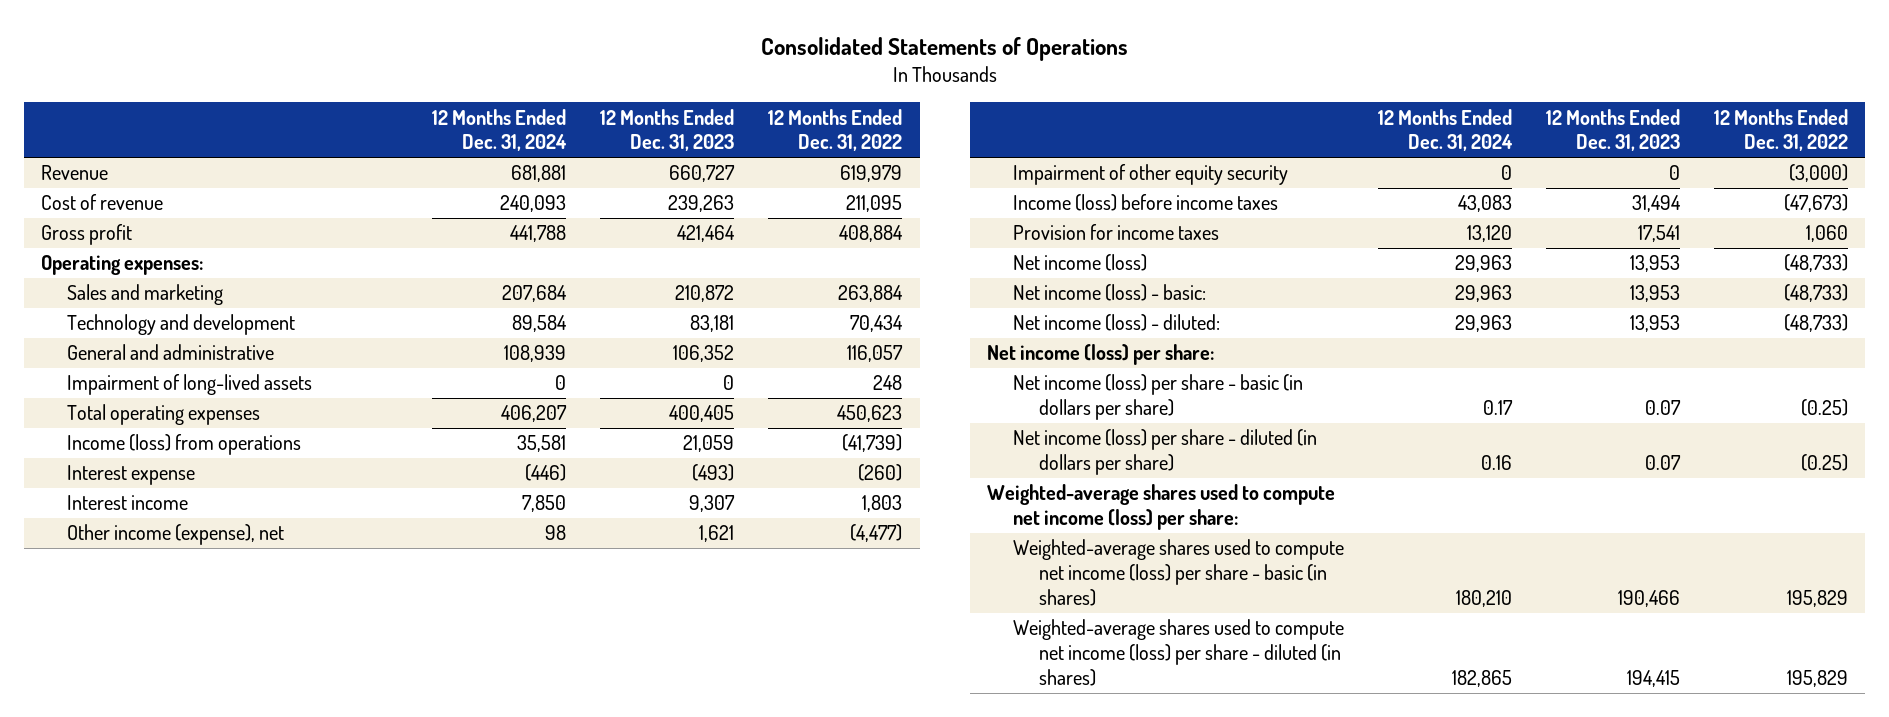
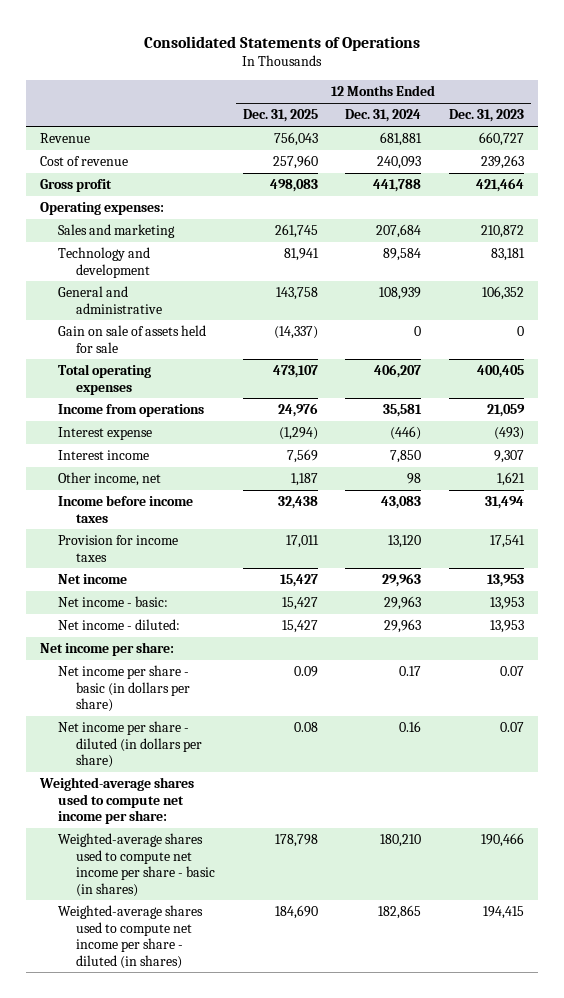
- | 12 Months Ended Dec. 31, 2024 | 12 Months Ended Dec. 31, 2023 | 12 Months Ended Dec. 31, 2022
+ | 12 Months Ended Dec. 31, 2025 | 12 Months Ended Dec. 31, 2024 | 12 Months Ended Dec. 31, 2023
- Impairment of long-lived assets | 0 | 0 | 248
+ Gain on sale of assets held for sale | (14,337) | 0 | 0
- Income (loss) from operations | 35,581 | 21,059 | (41,739)
+ Income from operations | 24,976 | 35,581 | 21,059
- Other income (expense), net | 98 | 1,621 | (4,477)
- Impairment of other equity security | 0 | 0 | (3,000)
- Income (loss) before income taxes | 43,083 | 31,494 | (47,673)
+ Other income, net | 1,187 | 98 | 1,621
+ Income before income taxes | 32,438 | 43,083 | 31,494
- Net income (loss) | 29,963 | 13,953 | (48,733)
- Net income (loss) - basic: | 29,963 | 13,953 | (48,733)
- Net income (loss) - diluted: | 29,963 | 13,953 | (48,733)
- Net income (loss) per share:
- Net income (loss) per share - basic (in dollars per share) | 0.17 | 0.07 | (0.25)
- Net income (loss) per share - diluted (in dollars per share) | 0.16 | 0.07 | (0.25)
- Weighted-average shares used to compute net income (loss) per share:
- Weighted-average shares used to compute net income (loss) per share - basic (in shares) | 180,210 | 190,466 | 195,829
- Weighted-average shares used to compute net income (loss) per share - diluted (in shares) | 182,865 | 194,415 | 195,829
+ Net income | 15,427 | 29,963 | 13,953
+ Net income - basic: | 15,427 | 29,963 | 13,953
+ Net income - diluted: | 15,427 | 29,963 | 13,953
+ Net income per share:
+ Net income per share - basic (in dollars per share) | 0.09 | 0.17 | 0.07
+ Net income per share - diluted (in dollars per share) | 0.08 | 0.16 | 0.07
+ Weighted-average shares used to compute net income per share:
+ Weighted-average shares used to compute net income per share - basic (in shares) | 178,798 | 180,210 | 190,466
+ Weighted-average shares used to compute net income per share - diluted (in shares) | 184,690 | 182,865 | 194,415

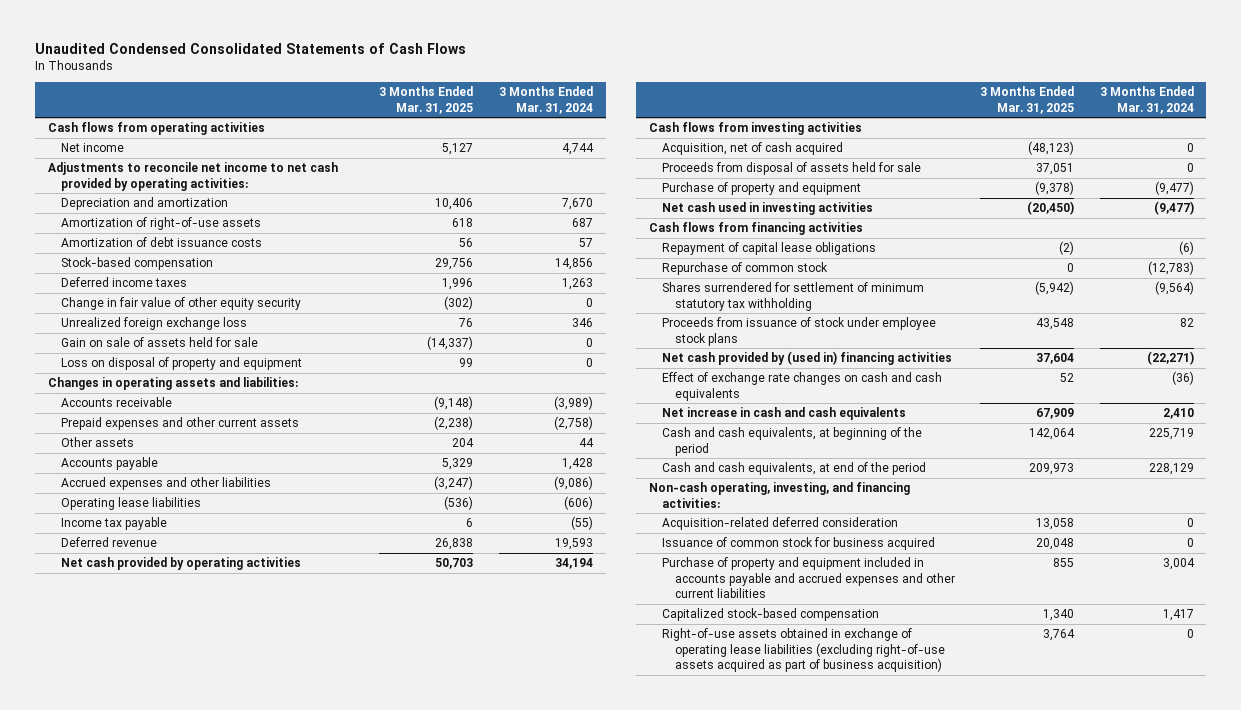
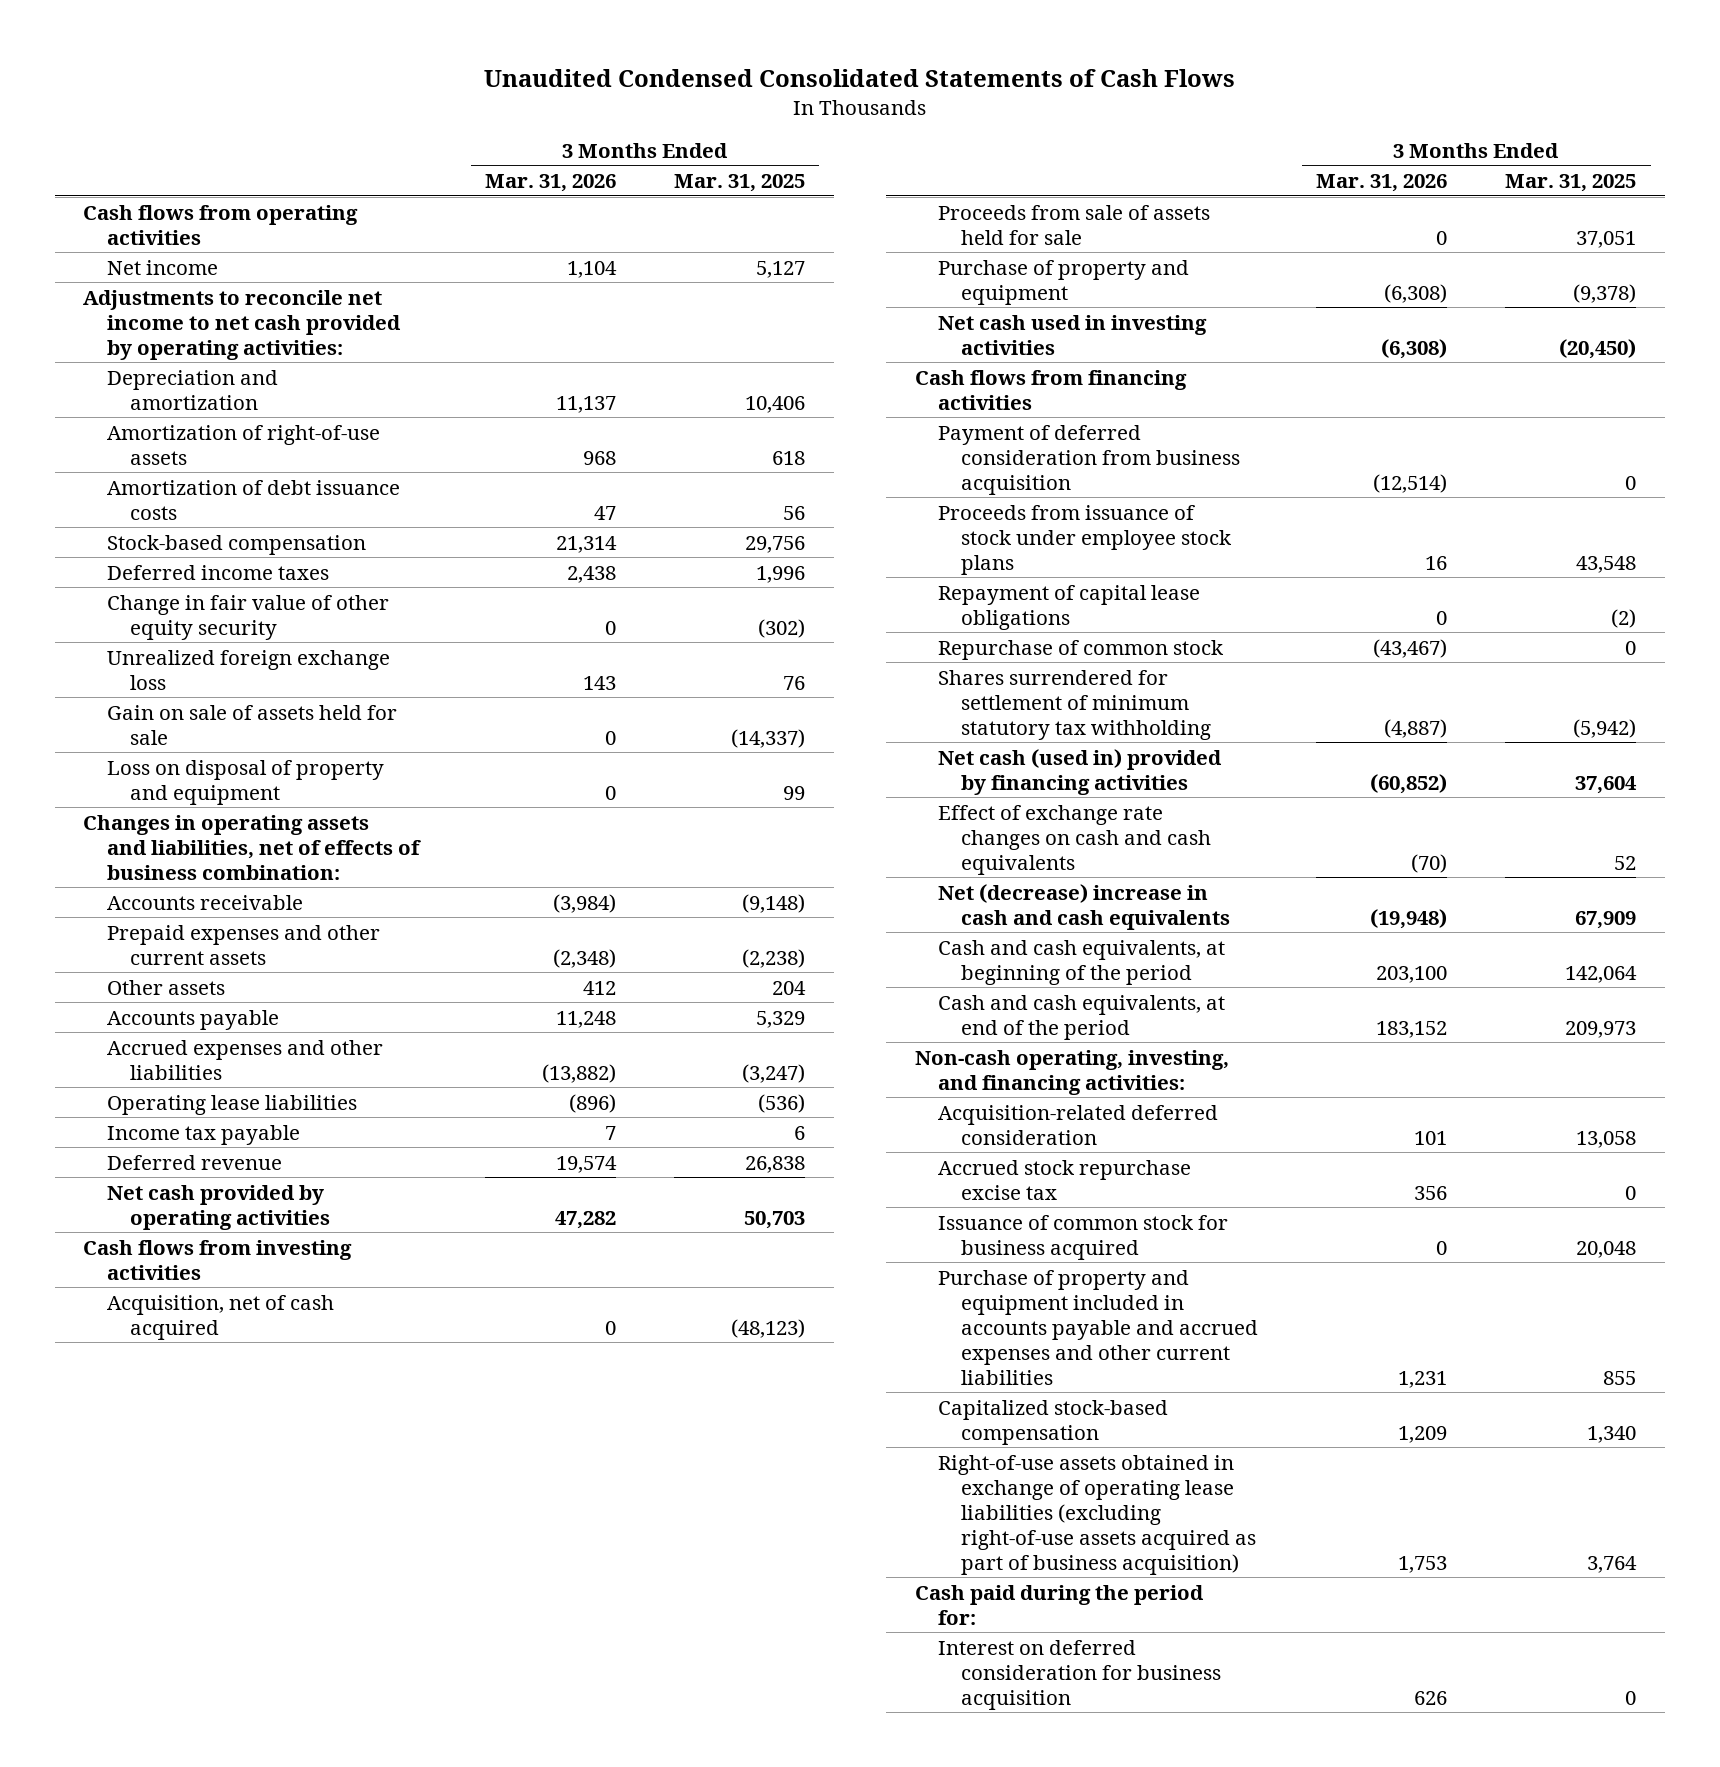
- | 3 Months Ended Mar. 31, 2025 | 3 Months Ended Mar. 31, 2024
+ | 3 Months Ended Mar. 31, 2026 | 3 Months Ended Mar. 31, 2025
- Changes in operating assets and liabilities:
+ Changes in operating assets and liabilities, net of effects of business combination:
- Proceeds from disposal of assets held for sale | 37,051 | 0
+ Proceeds from sale of assets held for sale | 0 | 37,051
+ Payment of deferred consideration from business acquisition | (12,514) | 0
moved up: Proceeds from issuance of stock under employee stock plans | 16 | 43,548
- Net cash provided by (used in) financing activities | 37,604 | (22,271)
+ Net cash (used in) provided by financing activities | (60,852) | 37,604
- Net increase in cash and cash equivalents | 67,909 | 2,410
+ Net (decrease) increase in cash and cash equivalents | (19,948) | 67,909
+ Accrued stock repurchase excise tax | 356 | 0
+ Cash paid during the period for:
+ Interest on deferred consideration for business acquisition | 626 | 0

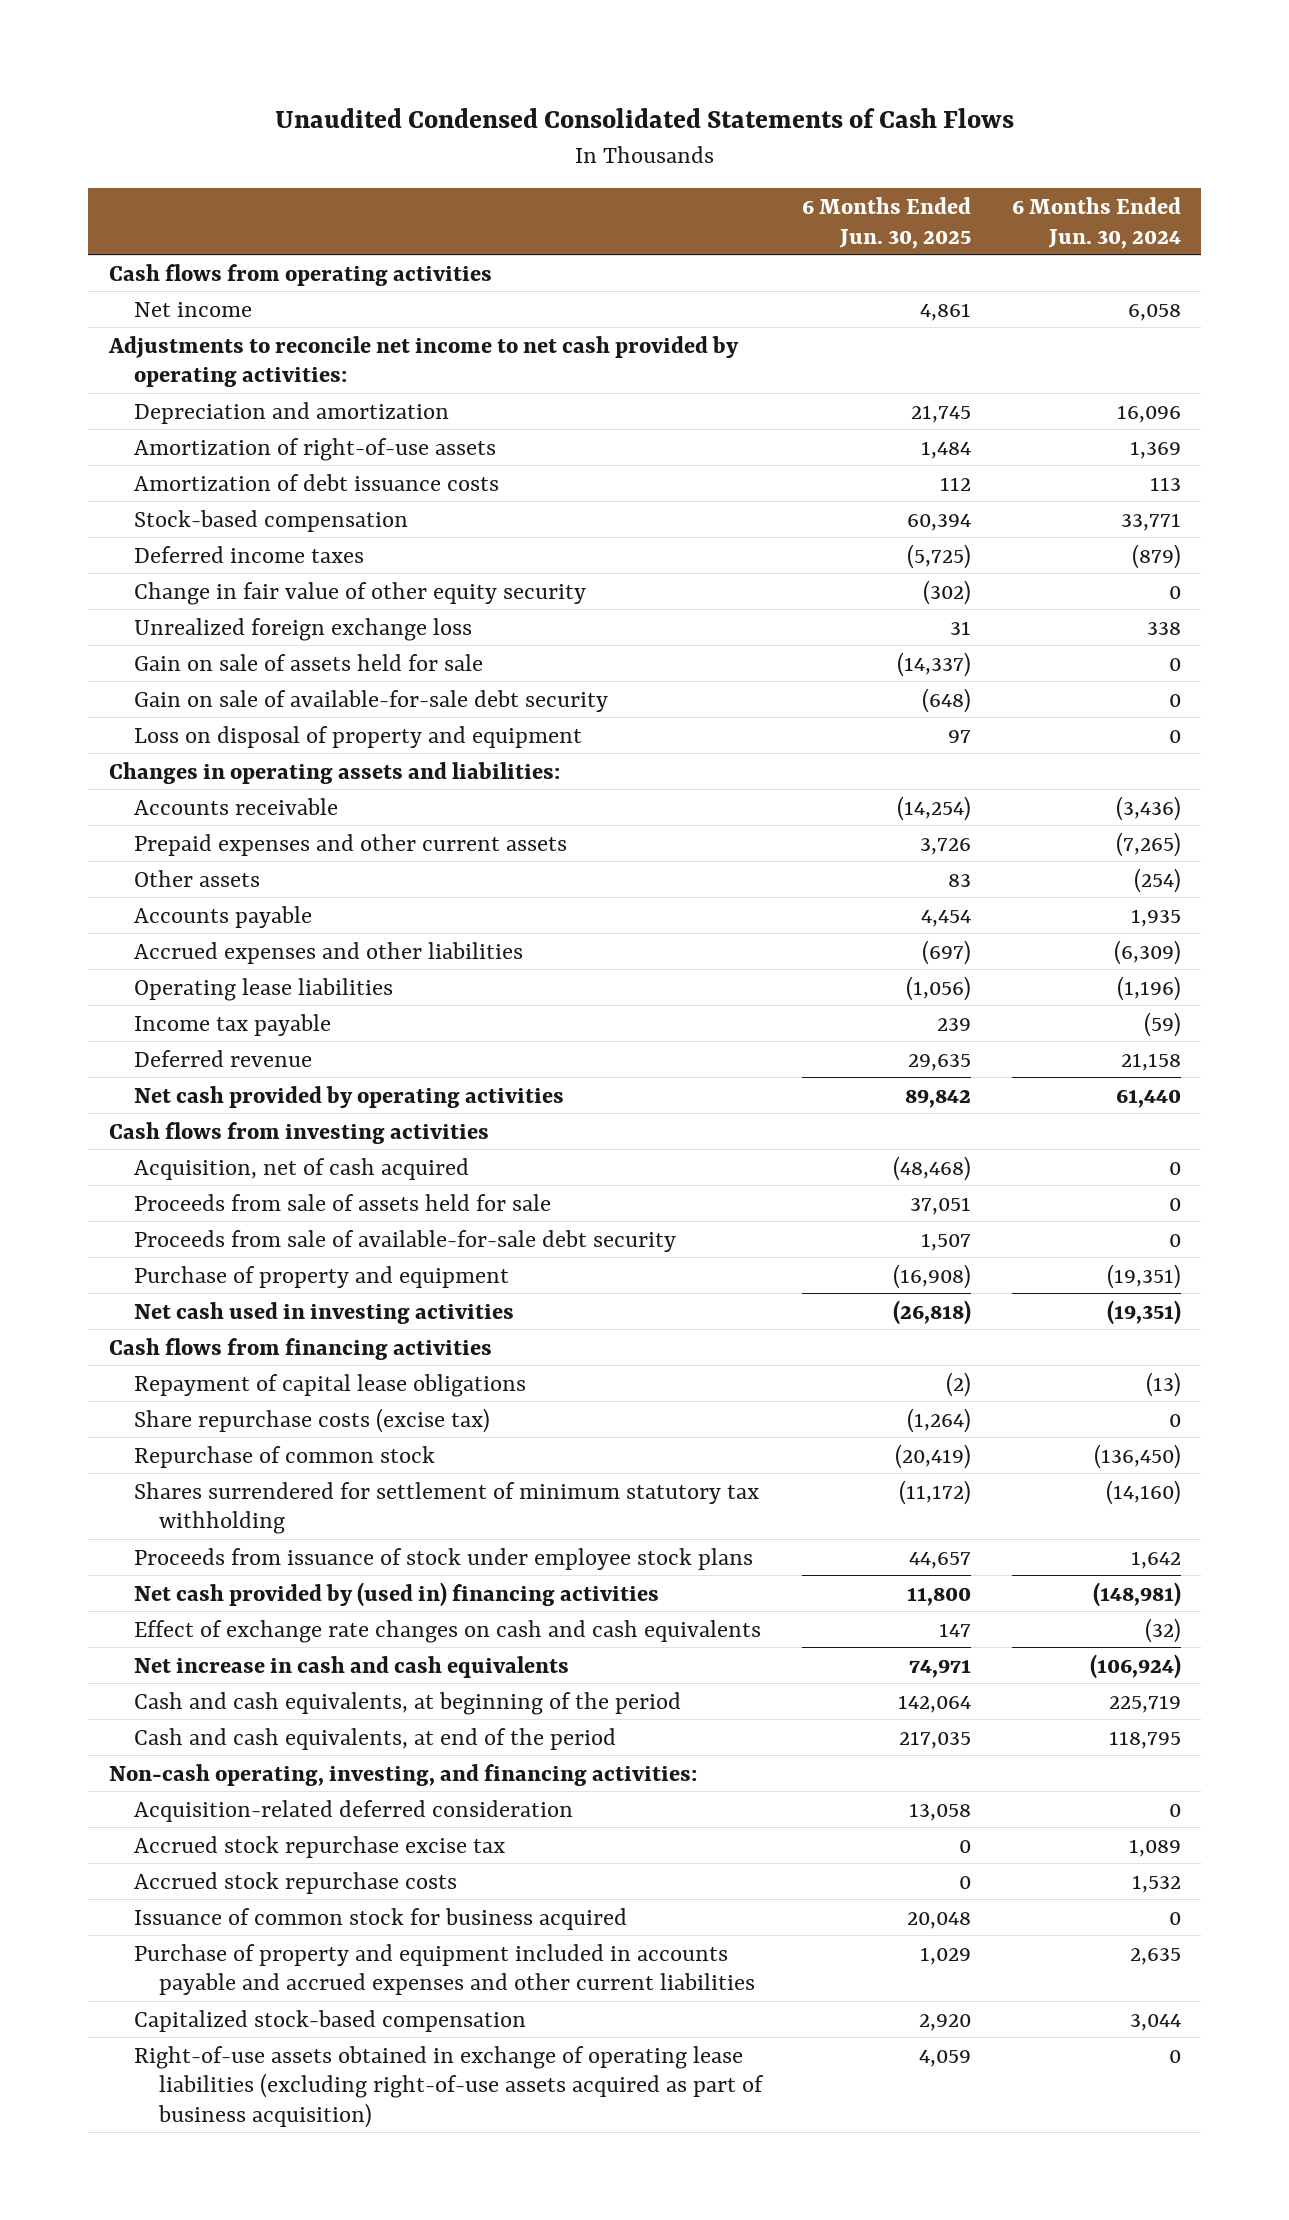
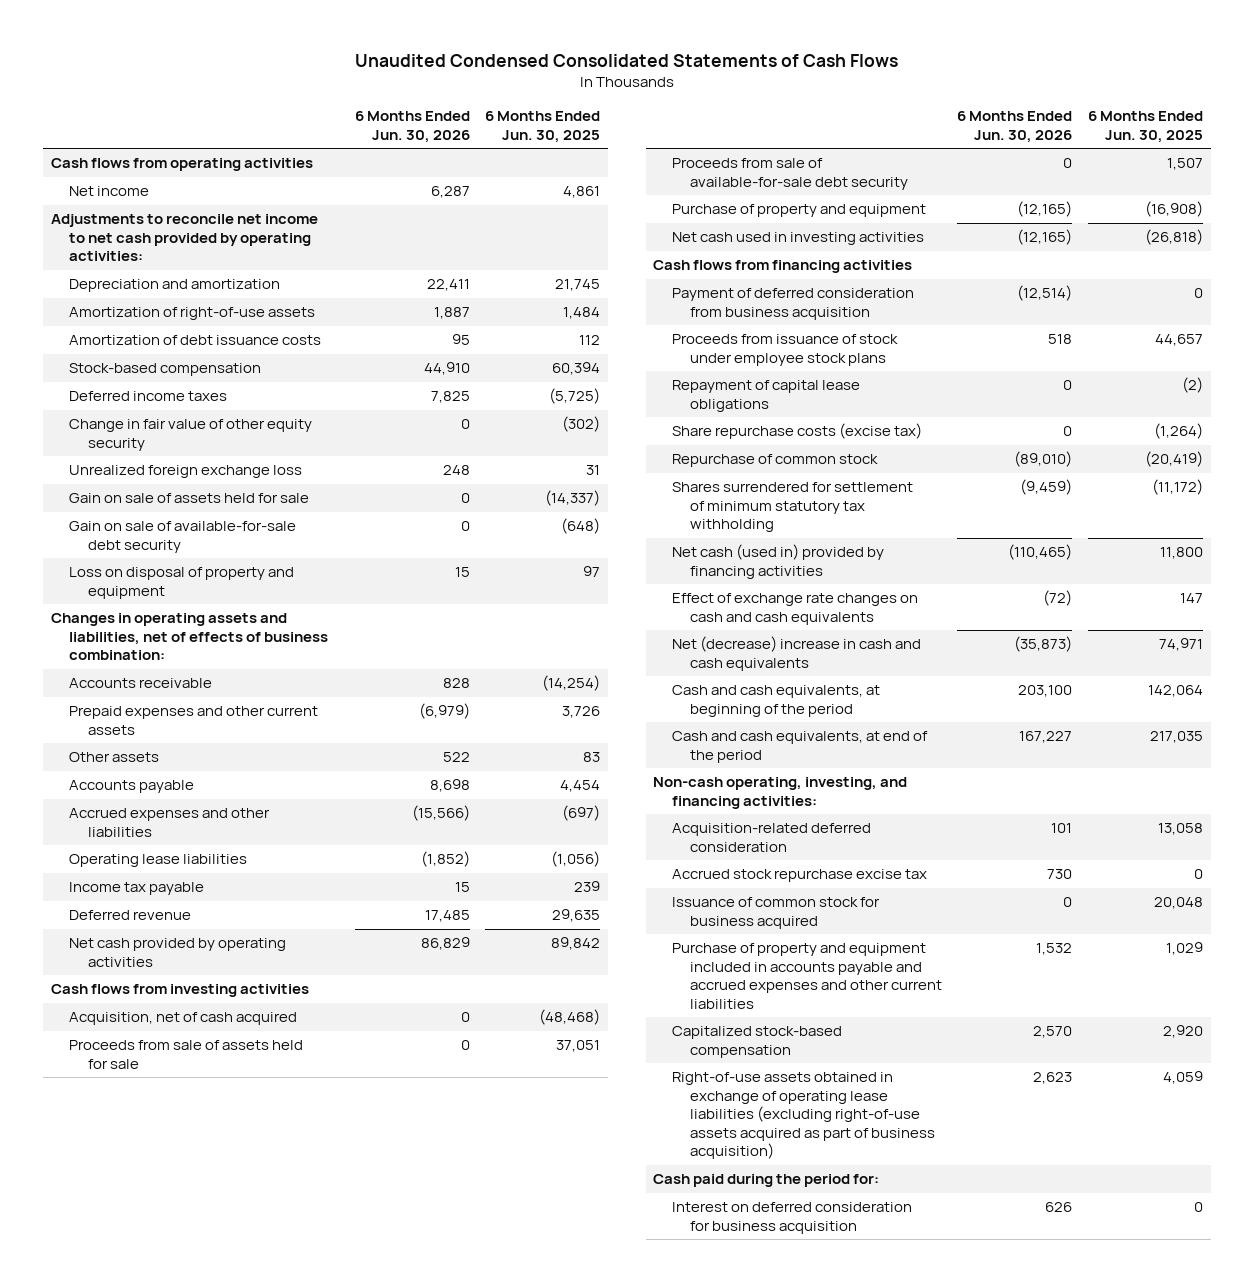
- | 6 Months Ended Jun. 30, 2025 | 6 Months Ended Jun. 30, 2024
+ | 6 Months Ended Jun. 30, 2026 | 6 Months Ended Jun. 30, 2025
- Changes in operating assets and liabilities:
+ Changes in operating assets and liabilities, net of effects of business combination:
+ Payment of deferred consideration from business acquisition | (12,514) | 0
moved up: Proceeds from issuance of stock under employee stock plans | 518 | 44,657
- Net cash provided by (used in) financing activities | 11,800 | (148,981)
+ Net cash (used in) provided by financing activities | (110,465) | 11,800
- Net increase in cash and cash equivalents | 74,971 | (106,924)
+ Net (decrease) increase in cash and cash equivalents | (35,873) | 74,971
- Accrued stock repurchase costs | 0 | 1,532
+ Cash paid during the period for:
+ Interest on deferred consideration for business acquisition | 626 | 0

